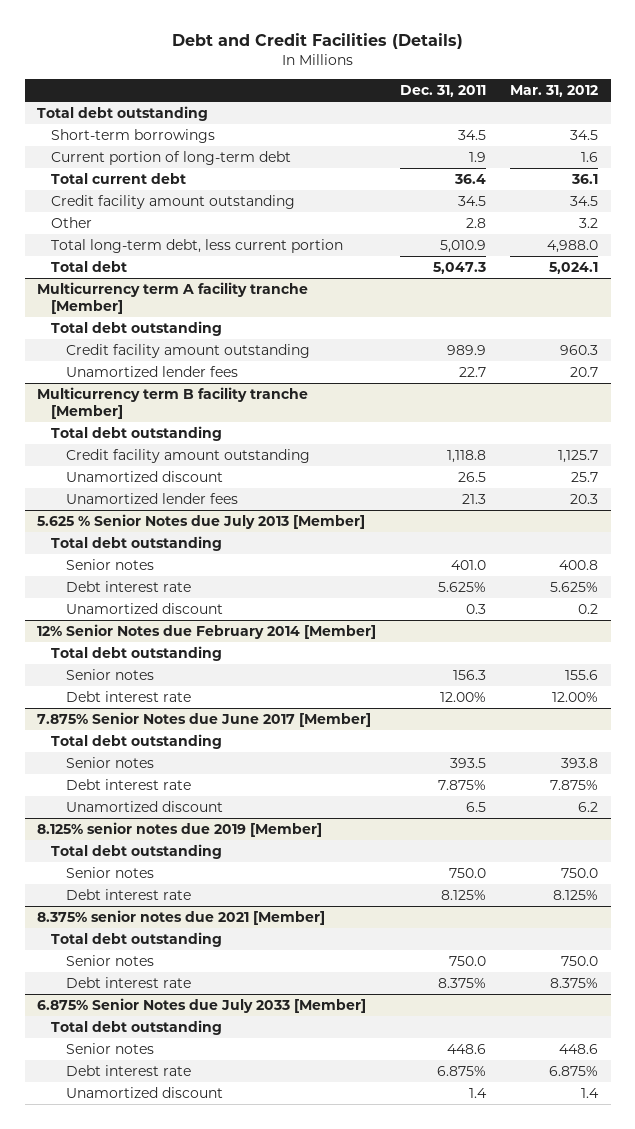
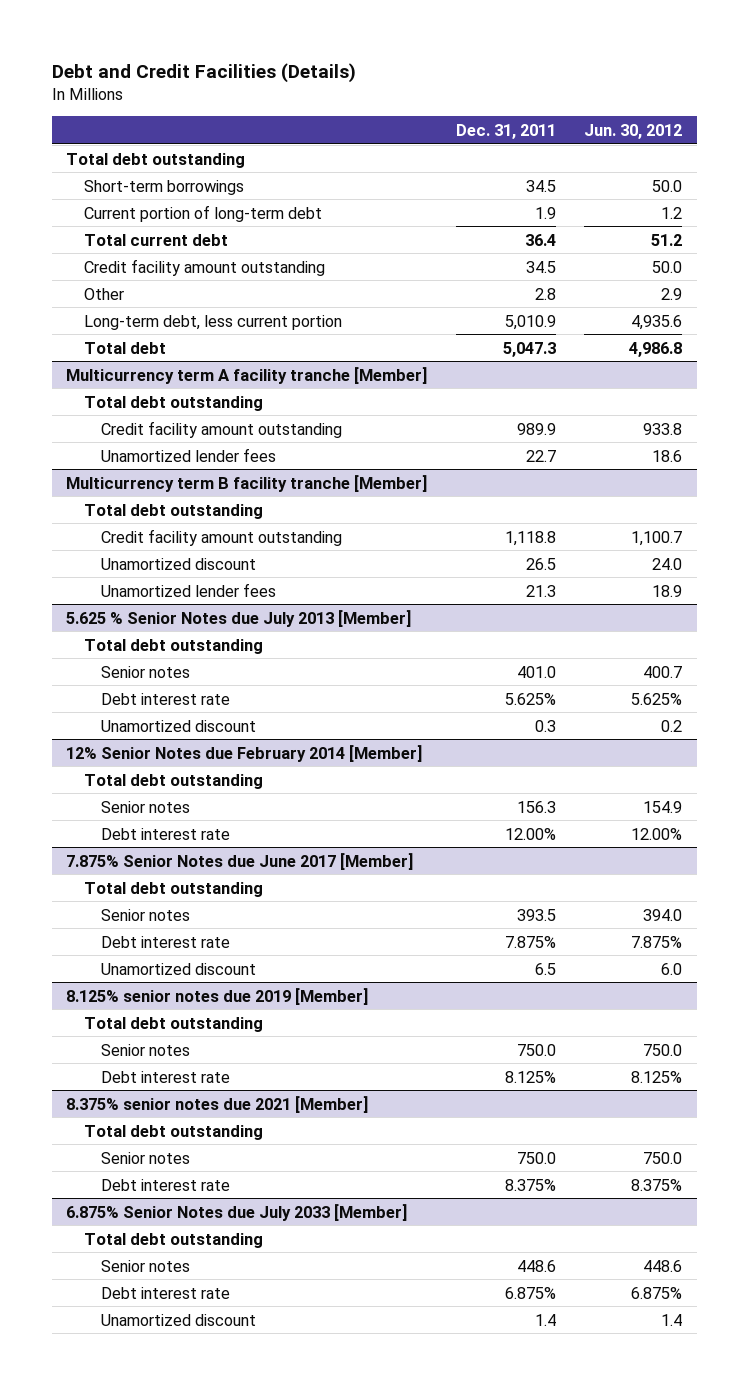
- | Dec. 31, 2011 | Mar. 31, 2012
+ | Dec. 31, 2011 | Jun. 30, 2012
- Total long-term debt, less current portion | 5,010.9 | 4,988.0
+ Long-term debt, less current portion | 5,010.9 | 4,935.6

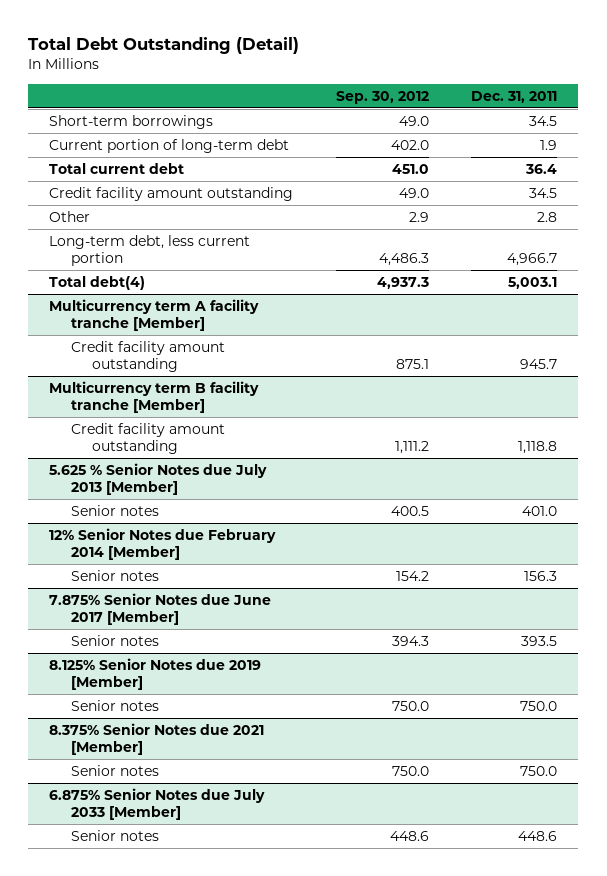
- Debt and Credit Facilities (Details)
+ Total Debt Outstanding (Detail)
- | Dec. 31, 2011 | Jun. 30, 2012
+ | Sep. 30, 2012 | Dec. 31, 2011
- Total debt outstanding
- Long-term debt, less current portion | 5,010.9 | 4,935.6
- Total debt | 5,047.3 | 4,986.8
+ Long-term debt, less current portion | 4,486.3 | 4,966.7
+ Total debt(4) | 4,937.3 | 5,003.1
@ Multicurrency term A facility tranche [Member]
- Total debt outstanding
- Credit facility amount outstanding | 989.9 | 933.8
- Unamortized lender fees | 22.7 | 18.6
+ Credit facility amount outstanding | 875.1 | 945.7
@ Multicurrency term B facility tranche [Member]
- Total debt outstanding
- Unamortized discount | 26.5 | 24.0
- Unamortized lender fees | 21.3 | 18.9
@ 5.625 % Senior Notes due July 2013 [Member]
- Total debt outstanding
- Debt interest rate | 5.625% | 5.625%
- Unamortized discount | 0.3 | 0.2
@ 12% Senior Notes due February 2014 [Member]
- Total debt outstanding
- Debt interest rate | 12.00% | 12.00%
@ 7.875% Senior Notes due June 2017 [Member]
- Total debt outstanding
- Debt interest rate | 7.875% | 7.875%
- Unamortized discount | 6.5 | 6.0
- 8.125% senior notes due 2019 [Member]
- Total debt outstanding
+ 8.125% Senior Notes due 2019 [Member]
- Debt interest rate | 8.125% | 8.125%
- 8.375% senior notes due 2021 [Member]
- Total debt outstanding
+ 8.375% Senior Notes due 2021 [Member]
- Debt interest rate | 8.375% | 8.375%
@ 6.875% Senior Notes due July 2033 [Member]
- Total debt outstanding
- Debt interest rate | 6.875% | 6.875%
- Unamortized discount | 1.4 | 1.4

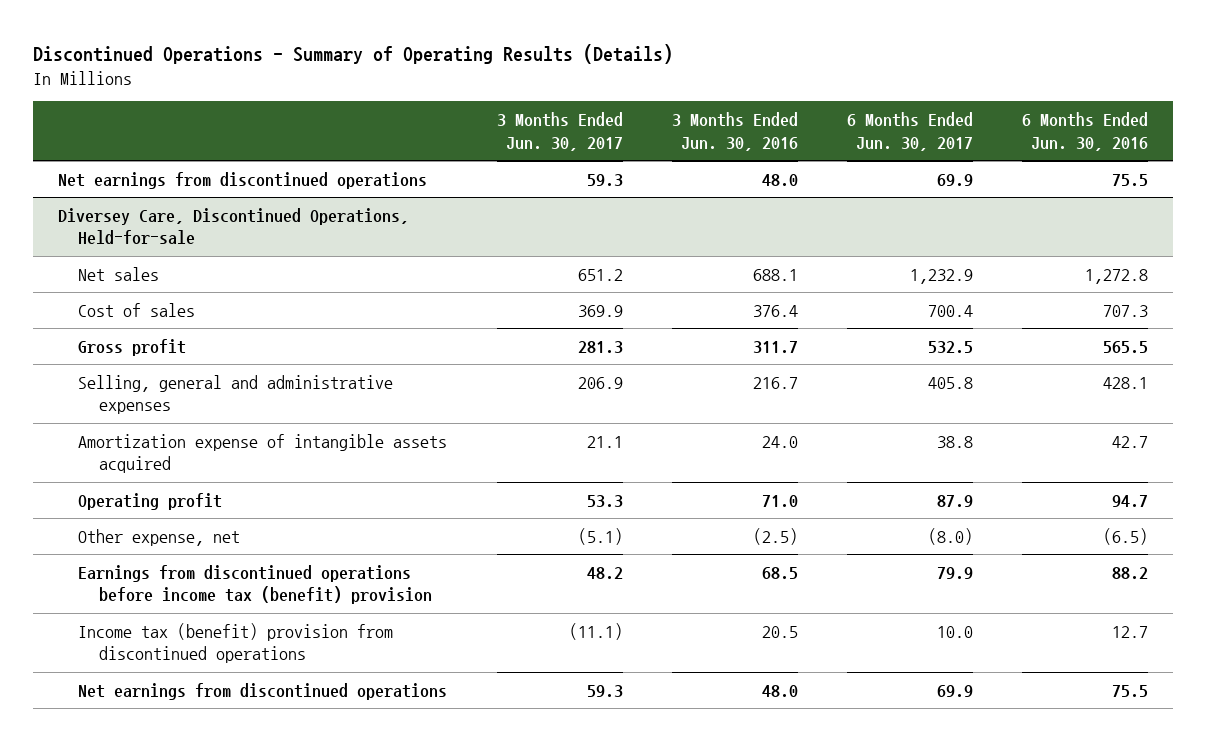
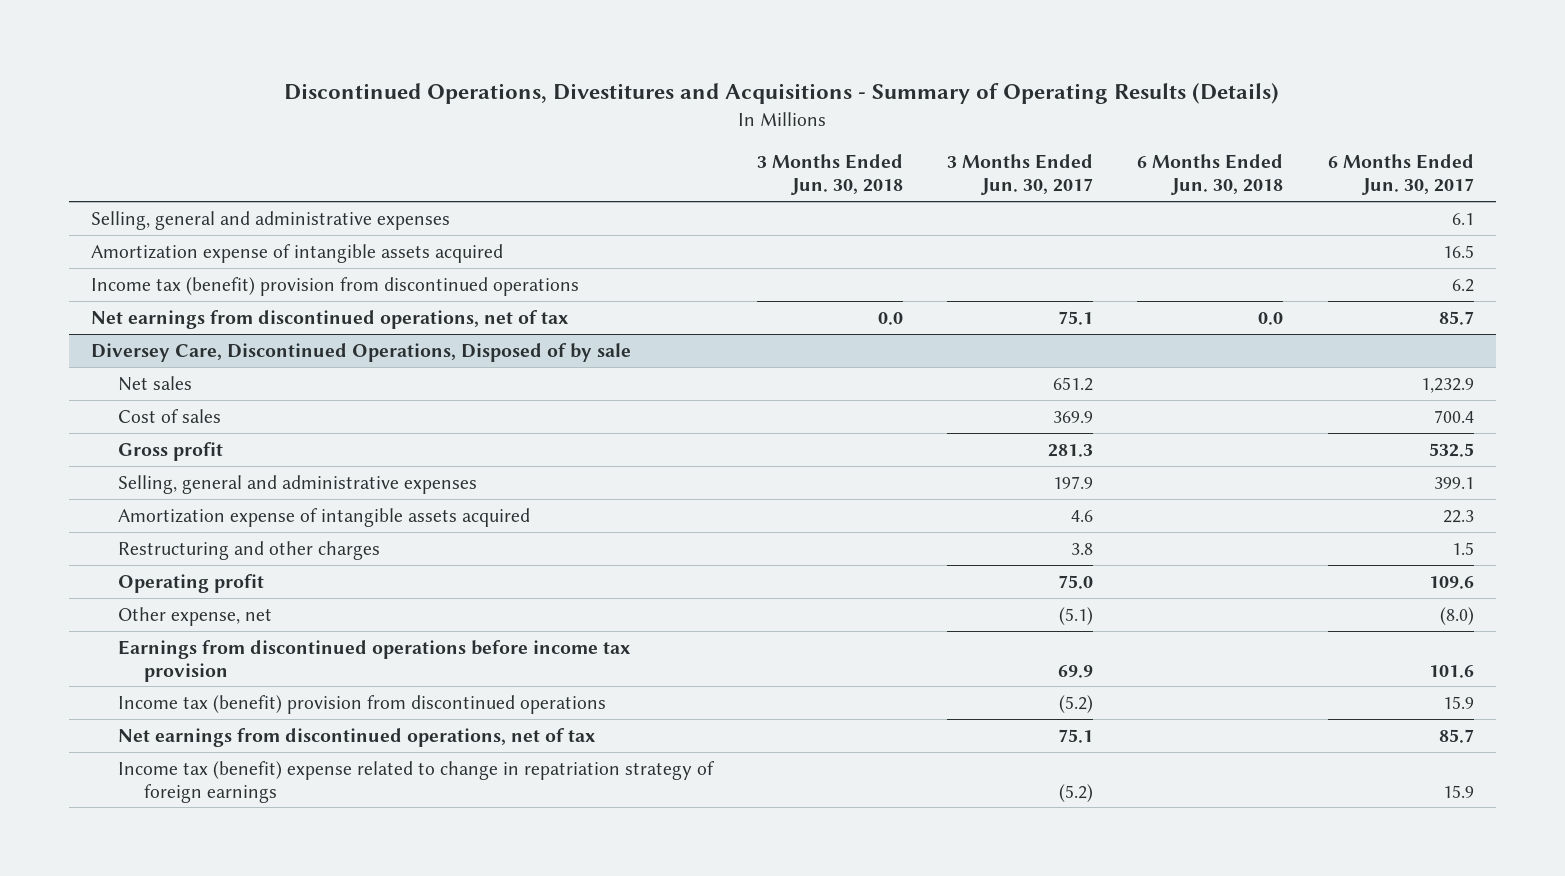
- Discontinued Operations - Summary of Operating Results (Details)
+ Discontinued Operations, Divestitures and Acquisitions - Summary of Operating Results (Details)
- | 3 Months Ended Jun. 30, 2017 | 3 Months Ended Jun. 30, 2016 | 6 Months Ended Jun. 30, 2017 | 6 Months Ended Jun. 30, 2016
+ | 3 Months Ended Jun. 30, 2018 | 3 Months Ended Jun. 30, 2017 | 6 Months Ended Jun. 30, 2018 | 6 Months Ended Jun. 30, 2017
- Net earnings from discontinued operations | 59.3 | 48.0 | 69.9 | 75.5
- Diversey Care, Discontinued Operations, Held-for-sale
+ Selling, general and administrative expenses | | | | 6.1
+ Amortization expense of intangible assets acquired | | | | 16.5
+ Income tax (benefit) provision from discontinued operations | | | | 6.2
+ Net earnings from discontinued operations, net of tax | 0.0 | 75.1 | 0.0 | 85.7
+ Diversey Care, Discontinued Operations, Disposed of by sale
- Selling, general and administrative expenses | 206.9 | 216.7 | 405.8 | 428.1
- Amortization expense of intangible assets acquired | 21.1 | 24.0 | 38.8 | 42.7
- Operating profit | 53.3 | 71.0 | 87.9 | 94.7
+ Selling, general and administrative expenses | | 197.9 | | 399.1
+ Amortization expense of intangible assets acquired | | 4.6 | | 22.3
+ Restructuring and other charges | | 3.8 | | 1.5
+ Operating profit | | 75.0 | | 109.6
- Earnings from discontinued operations before income tax (benefit) provision | 48.2 | 68.5 | 79.9 | 88.2
- Income tax (benefit) provision from discontinued operations | (11.1) | 20.5 | 10.0 | 12.7
- Net earnings from discontinued operations | 59.3 | 48.0 | 69.9 | 75.5
+ Earnings from discontinued operations before income tax provision | | 69.9 | | 101.6
+ Income tax (benefit) provision from discontinued operations | | (5.2) | | 15.9
+ Net earnings from discontinued operations, net of tax | | 75.1 | | 85.7
+ Income tax (benefit) expense related to change in repatriation strategy of foreign earnings | | (5.2) | | 15.9

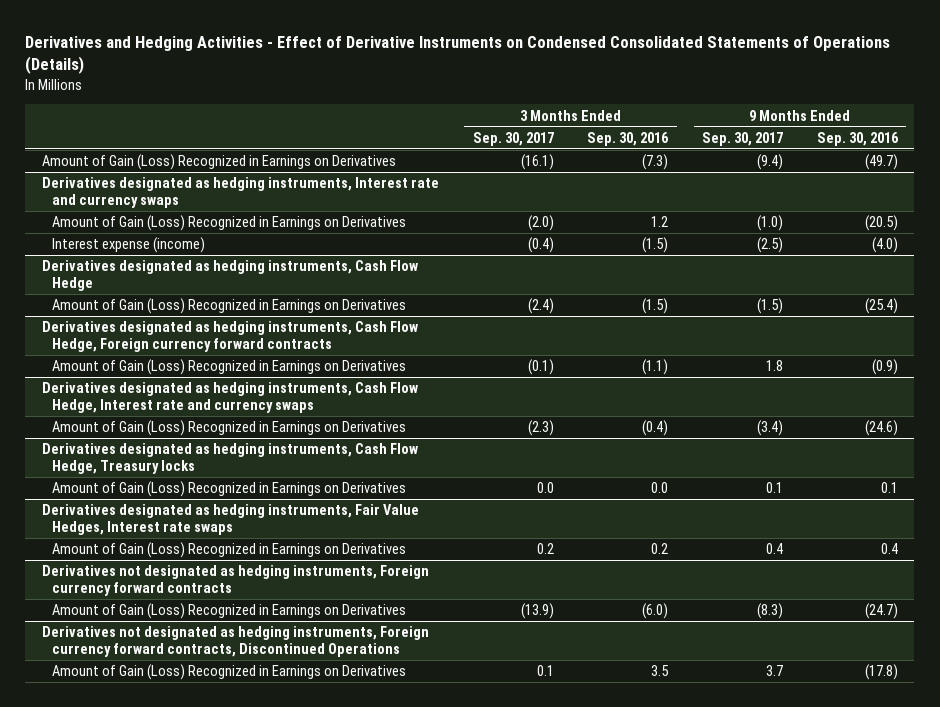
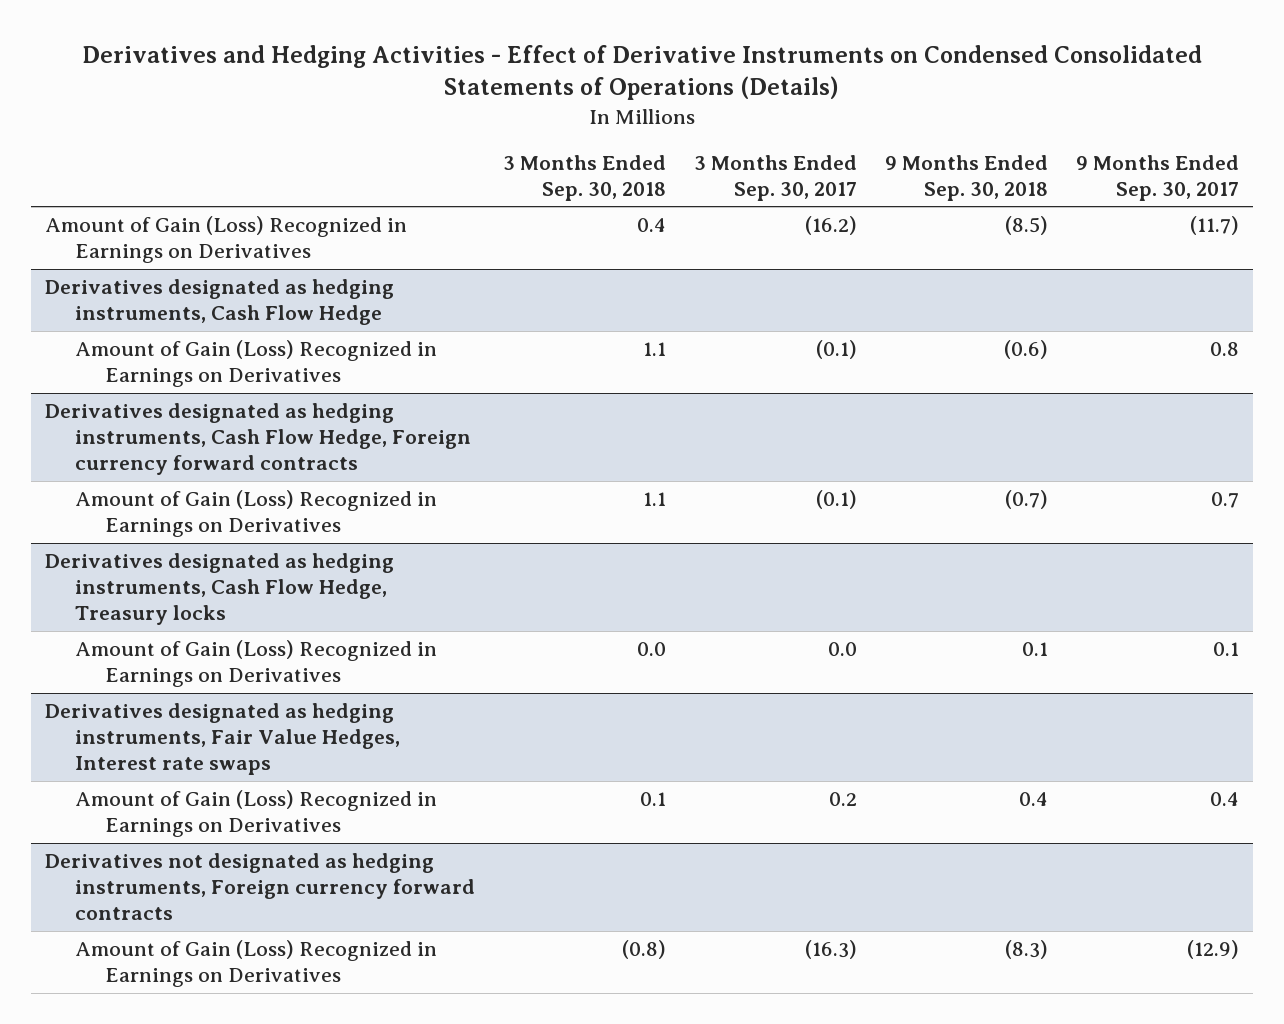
- | 3 Months Ended Sep. 30, 2017 | 3 Months Ended Sep. 30, 2016 | 9 Months Ended Sep. 30, 2017 | 9 Months Ended Sep. 30, 2016
+ | 3 Months Ended Sep. 30, 2018 | 3 Months Ended Sep. 30, 2017 | 9 Months Ended Sep. 30, 2018 | 9 Months Ended Sep. 30, 2017
- Amount of Gain (Loss) Recognized in Earnings on Derivatives | (16.1) | (7.3) | (9.4) | (49.7)
- Derivatives designated as hedging instruments, Interest rate and currency swaps
- Amount of Gain (Loss) Recognized in Earnings on Derivatives | (2.0) | 1.2 | (1.0) | (20.5)
- Interest expense (income) | (0.4) | (1.5) | (2.5) | (4.0)
+ Amount of Gain (Loss) Recognized in Earnings on Derivatives | 0.4 | (16.2) | (8.5) | (11.7)
@ Derivatives designated as hedging instruments, Cash Flow Hedge
- Amount of Gain (Loss) Recognized in Earnings on Derivatives | (2.4) | (1.5) | (1.5) | (25.4)
+ Amount of Gain (Loss) Recognized in Earnings on Derivatives | 1.1 | (0.1) | (0.6) | 0.8
@ Derivatives designated as hedging instruments, Cash Flow Hedge, Foreign currency forward contracts
- Amount of Gain (Loss) Recognized in Earnings on Derivatives | (0.1) | (1.1) | 1.8 | (0.9)
- Derivatives designated as hedging instruments, Cash Flow Hedge, Interest rate and currency swaps
- Amount of Gain (Loss) Recognized in Earnings on Derivatives | (2.3) | (0.4) | (3.4) | (24.6)
@ Derivatives designated as hedging instruments, Cash Flow Hedge, Foreign currency forward contracts
+ Amount of Gain (Loss) Recognized in Earnings on Derivatives | 1.1 | (0.1) | (0.7) | 0.7
@ Derivatives not designated as hedging instruments, Foreign currency forward contracts
- Amount of Gain (Loss) Recognized in Earnings on Derivatives | (13.9) | (6.0) | (8.3) | (24.7)
- Derivatives not designated as hedging instruments, Foreign currency forward contracts, Discontinued Operations
- Amount of Gain (Loss) Recognized in Earnings on Derivatives | 0.1 | 3.5 | 3.7 | (17.8)
@ Derivatives not designated as hedging instruments, Foreign currency forward contracts
+ Amount of Gain (Loss) Recognized in Earnings on Derivatives | (0.8) | (16.3) | (8.3) | (12.9)

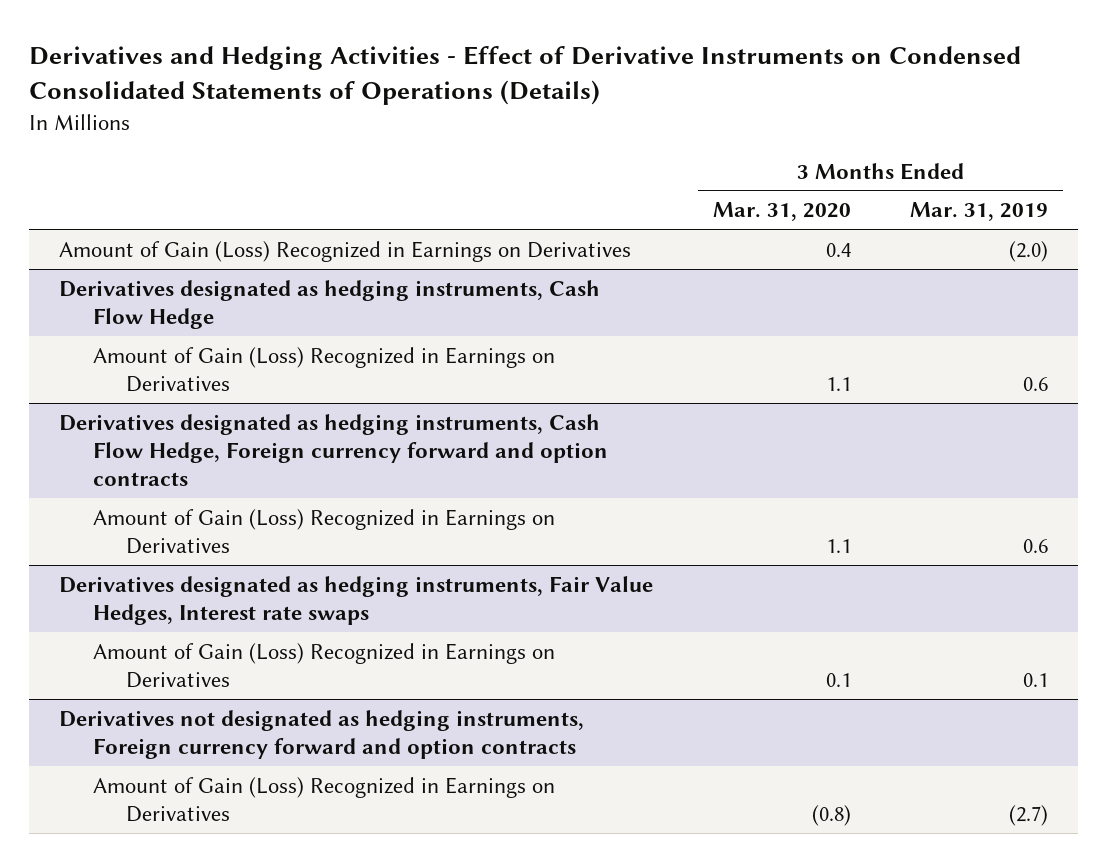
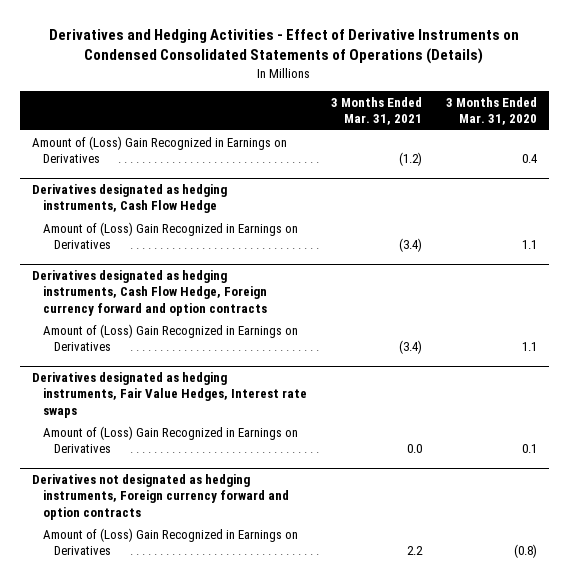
- | 3 Months Ended Mar. 31, 2020 | 3 Months Ended Mar. 31, 2019
+ | 3 Months Ended Mar. 31, 2021 | 3 Months Ended Mar. 31, 2020
- Amount of Gain (Loss) Recognized in Earnings on Derivatives | 0.4 | (2.0)
+ Amount of (Loss) Gain Recognized in Earnings on Derivatives | (1.2) | 0.4
@ Derivatives designated as hedging instruments, Cash Flow Hedge
- Amount of Gain (Loss) Recognized in Earnings on Derivatives | 1.1 | 0.6
+ Amount of (Loss) Gain Recognized in Earnings on Derivatives | (3.4) | 1.1
@ Derivatives designated as hedging instruments, Cash Flow Hedge, Foreign currency forward and option contracts
- Amount of Gain (Loss) Recognized in Earnings on Derivatives | 1.1 | 0.6
+ Amount of (Loss) Gain Recognized in Earnings on Derivatives | (3.4) | 1.1
@ Derivatives designated as hedging instruments, Fair Value Hedges, Interest rate swaps
- Amount of Gain (Loss) Recognized in Earnings on Derivatives | 0.1 | 0.1
+ Amount of (Loss) Gain Recognized in Earnings on Derivatives | 0.0 | 0.1
@ Derivatives not designated as hedging instruments, Foreign currency forward and option contracts
- Amount of Gain (Loss) Recognized in Earnings on Derivatives | (0.8) | (2.7)
+ Amount of (Loss) Gain Recognized in Earnings on Derivatives | 2.2 | (0.8)

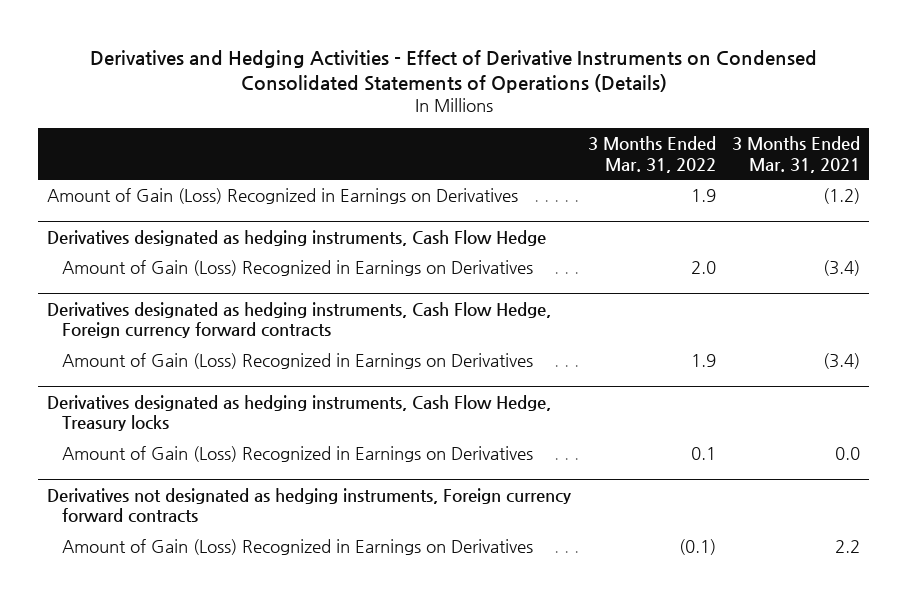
- | 3 Months Ended Mar. 31, 2021 | 3 Months Ended Mar. 31, 2020
+ | 3 Months Ended Mar. 31, 2022 | 3 Months Ended Mar. 31, 2021
- Amount of (Loss) Gain Recognized in Earnings on Derivatives | (1.2) | 0.4
+ Amount of Gain (Loss) Recognized in Earnings on Derivatives | 1.9 | (1.2)
@ Derivatives designated as hedging instruments, Cash Flow Hedge
- Amount of (Loss) Gain Recognized in Earnings on Derivatives | (3.4) | 1.1
- Derivatives designated as hedging instruments, Cash Flow Hedge, Foreign currency forward and option contracts
- Amount of (Loss) Gain Recognized in Earnings on Derivatives | (3.4) | 1.1
- Derivatives designated as hedging instruments, Fair Value Hedges, Interest rate swaps
- Amount of (Loss) Gain Recognized in Earnings on Derivatives | 0.0 | 0.1
- Derivatives not designated as hedging instruments, Foreign currency forward and option contracts
- Amount of (Loss) Gain Recognized in Earnings on Derivatives | 2.2 | (0.8)
@ Derivatives designated as hedging instruments, Cash Flow Hedge
+ Amount of Gain (Loss) Recognized in Earnings on Derivatives | 2.0 | (3.4)
+ Derivatives designated as hedging instruments, Cash Flow Hedge, Foreign currency forward contracts
+ Amount of Gain (Loss) Recognized in Earnings on Derivatives | 1.9 | (3.4)
+ Derivatives designated as hedging instruments, Cash Flow Hedge, Treasury locks
+ Amount of Gain (Loss) Recognized in Earnings on Derivatives | 0.1 | 0.0
+ Derivatives not designated as hedging instruments, Foreign currency forward contracts
+ Amount of Gain (Loss) Recognized in Earnings on Derivatives | (0.1) | 2.2

